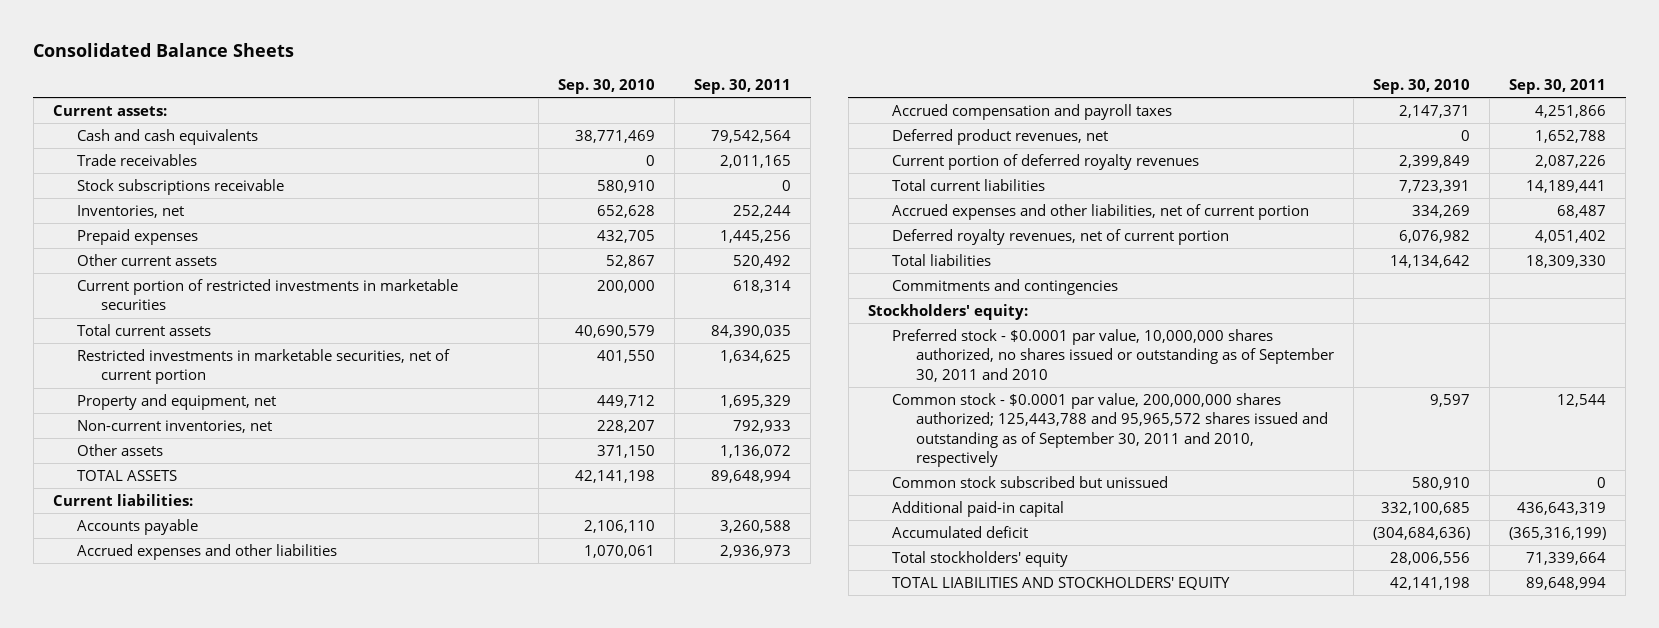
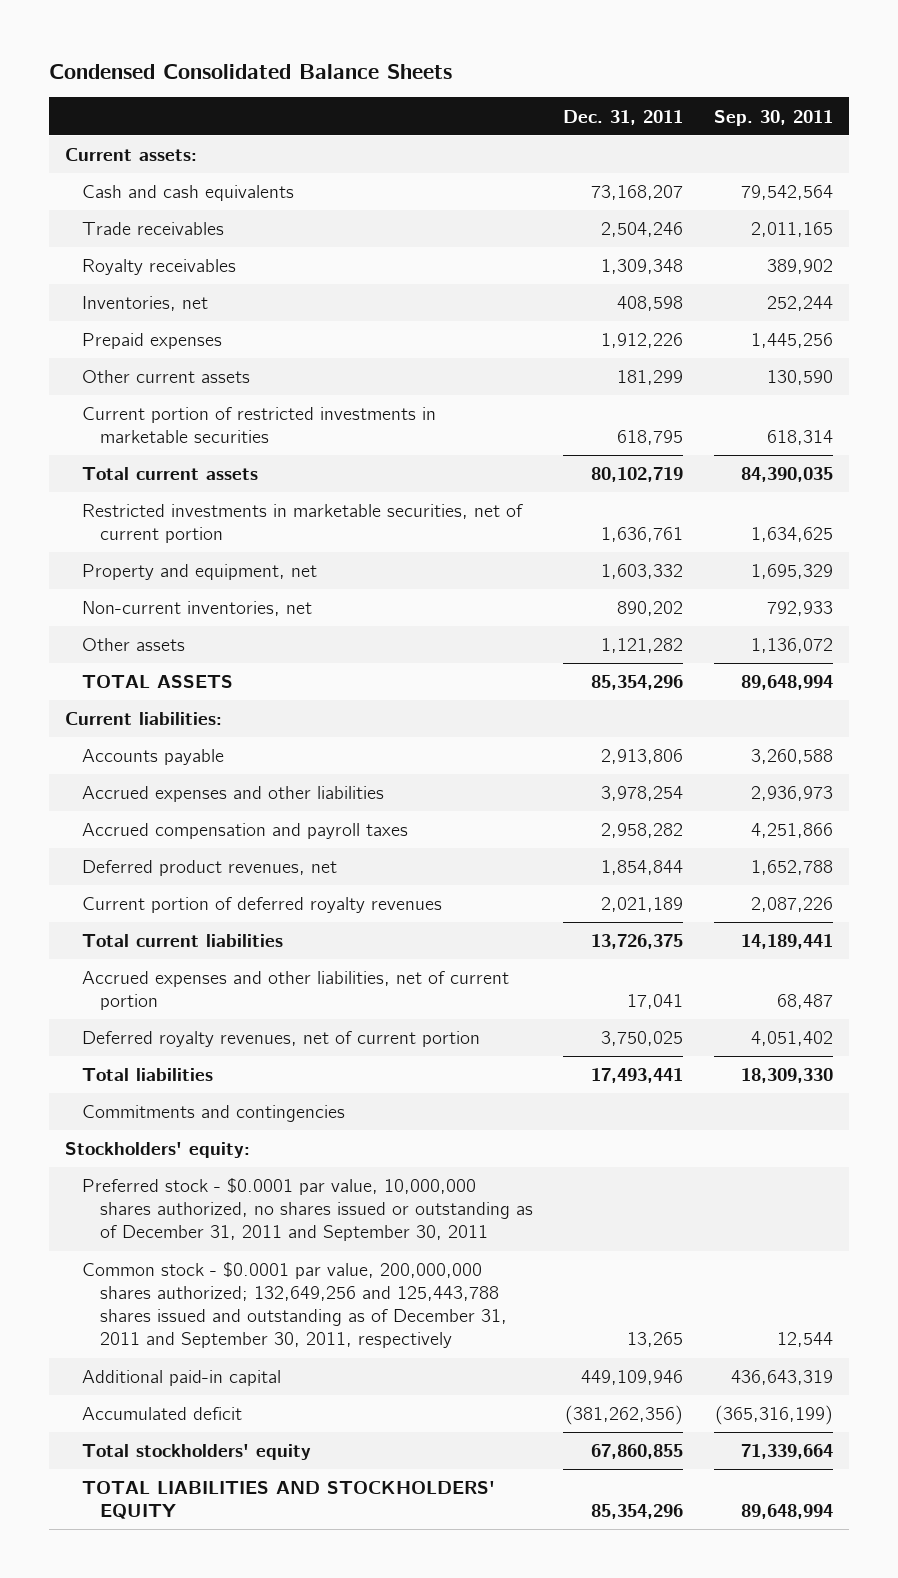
- Consolidated Balance Sheets
+ Condensed Consolidated Balance Sheets
- | Sep. 30, 2010 | Sep. 30, 2011
+ | Dec. 31, 2011 | Sep. 30, 2011
- Stock subscriptions receivable | 580,910 | 0
+ Royalty receivables | 1,309,348 | 389,902
- Other current assets | 52,867 | 520,492
+ Other current assets | 181,299 | 130,590
- Preferred stock - $0.0001 par value, 10,000,000 shares authorized, no shares issued or outstanding as of September 30, 2011 and 2010
- Common stock - $0.0001 par value, 200,000,000 shares authorized; 125,443,788 and 95,965,572 shares issued and outstanding as of September 30, 2011 and 2010, respectively | 9,597 | 12,544
- Common stock subscribed but unissued | 580,910 | 0
+ Preferred stock - $0.0001 par value, 10,000,000 shares authorized, no shares issued or outstanding as of December 31, 2011 and September 30, 2011
+ Common stock - $0.0001 par value, 200,000,000 shares authorized; 132,649,256 and 125,443,788 shares issued and outstanding as of December 31, 2011 and September 30, 2011, respectively | 13,265 | 12,544

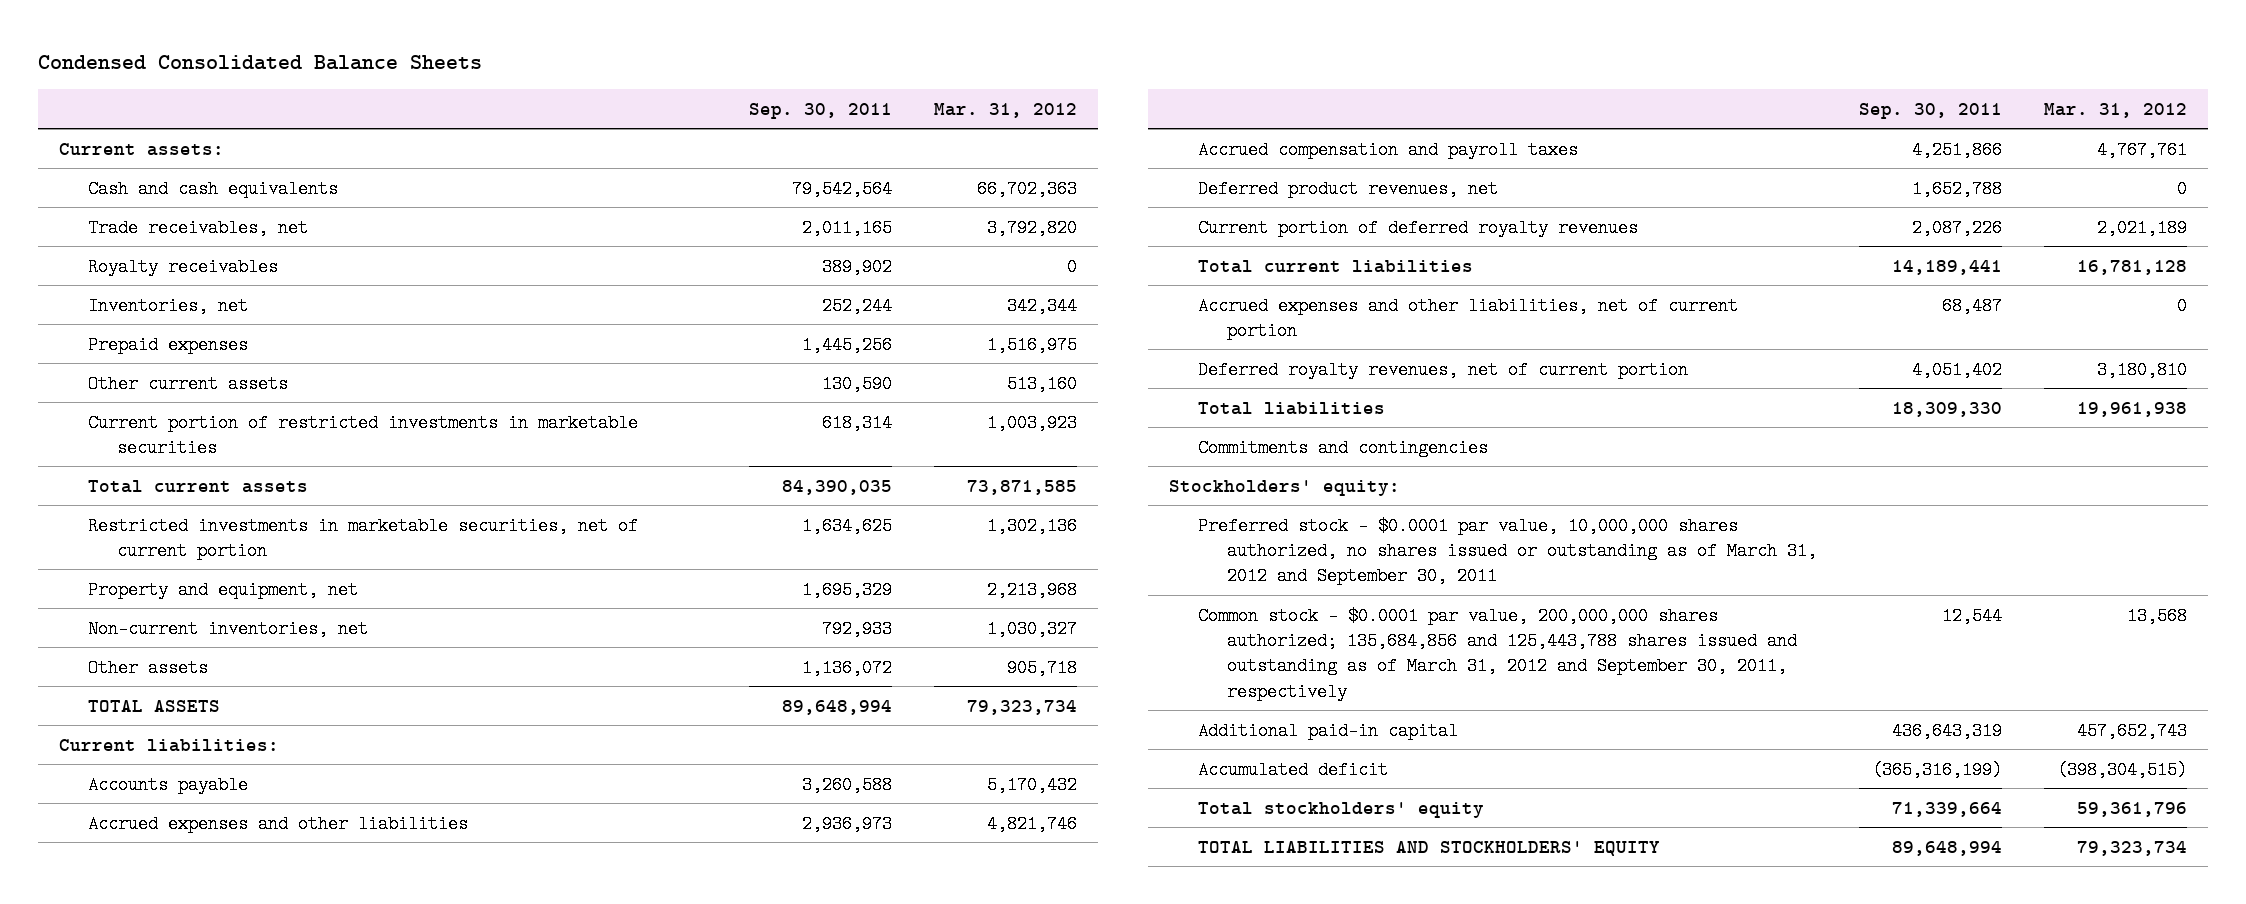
- | Dec. 31, 2011 | Sep. 30, 2011
+ | Sep. 30, 2011 | Mar. 31, 2012
- Trade receivables | 2,504,246 | 2,011,165
+ Trade receivables, net | 2,011,165 | 3,792,820
- Preferred stock - $0.0001 par value, 10,000,000 shares authorized, no shares issued or outstanding as of December 31, 2011 and September 30, 2011
- Common stock - $0.0001 par value, 200,000,000 shares authorized; 132,649,256 and 125,443,788 shares issued and outstanding as of December 31, 2011 and September 30, 2011, respectively | 13,265 | 12,544
+ Preferred stock - $0.0001 par value, 10,000,000 shares authorized, no shares issued or outstanding as of March 31, 2012 and September 30, 2011
+ Common stock - $0.0001 par value, 200,000,000 shares authorized; 135,684,856 and 125,443,788 shares issued and outstanding as of March 31, 2012 and September 30, 2011, respectively | 12,544 | 13,568

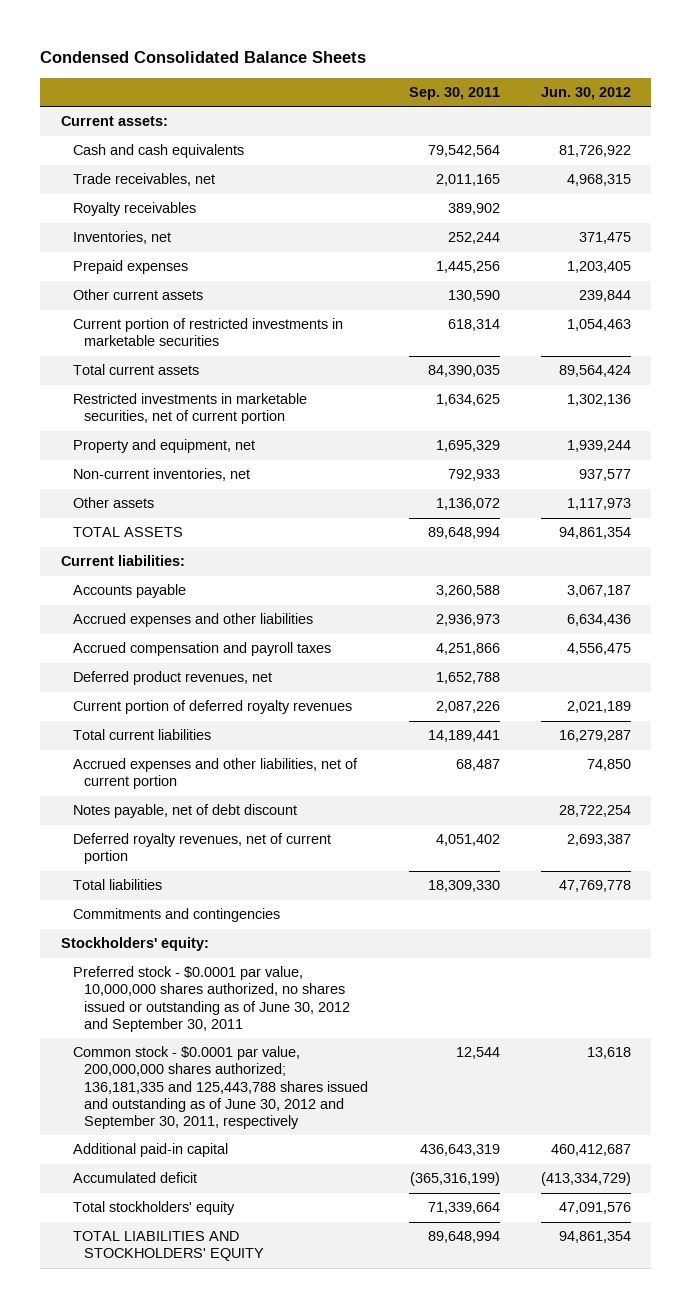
- | Sep. 30, 2011 | Mar. 31, 2012
+ | Sep. 30, 2011 | Jun. 30, 2012
+ Notes payable, net of debt discount | | 28,722,254
- Preferred stock - $0.0001 par value, 10,000,000 shares authorized, no shares issued or outstanding as of March 31, 2012 and September 30, 2011
- Common stock - $0.0001 par value, 200,000,000 shares authorized; 135,684,856 and 125,443,788 shares issued and outstanding as of March 31, 2012 and September 30, 2011, respectively | 12,544 | 13,568
+ Preferred stock - $0.0001 par value, 10,000,000 shares authorized, no shares issued or outstanding as of June 30, 2012 and September 30, 2011
+ Common stock - $0.0001 par value, 200,000,000 shares authorized; 136,181,335 and 125,443,788 shares issued and outstanding as of June 30, 2012 and September 30, 2011, respectively | 12,544 | 13,618

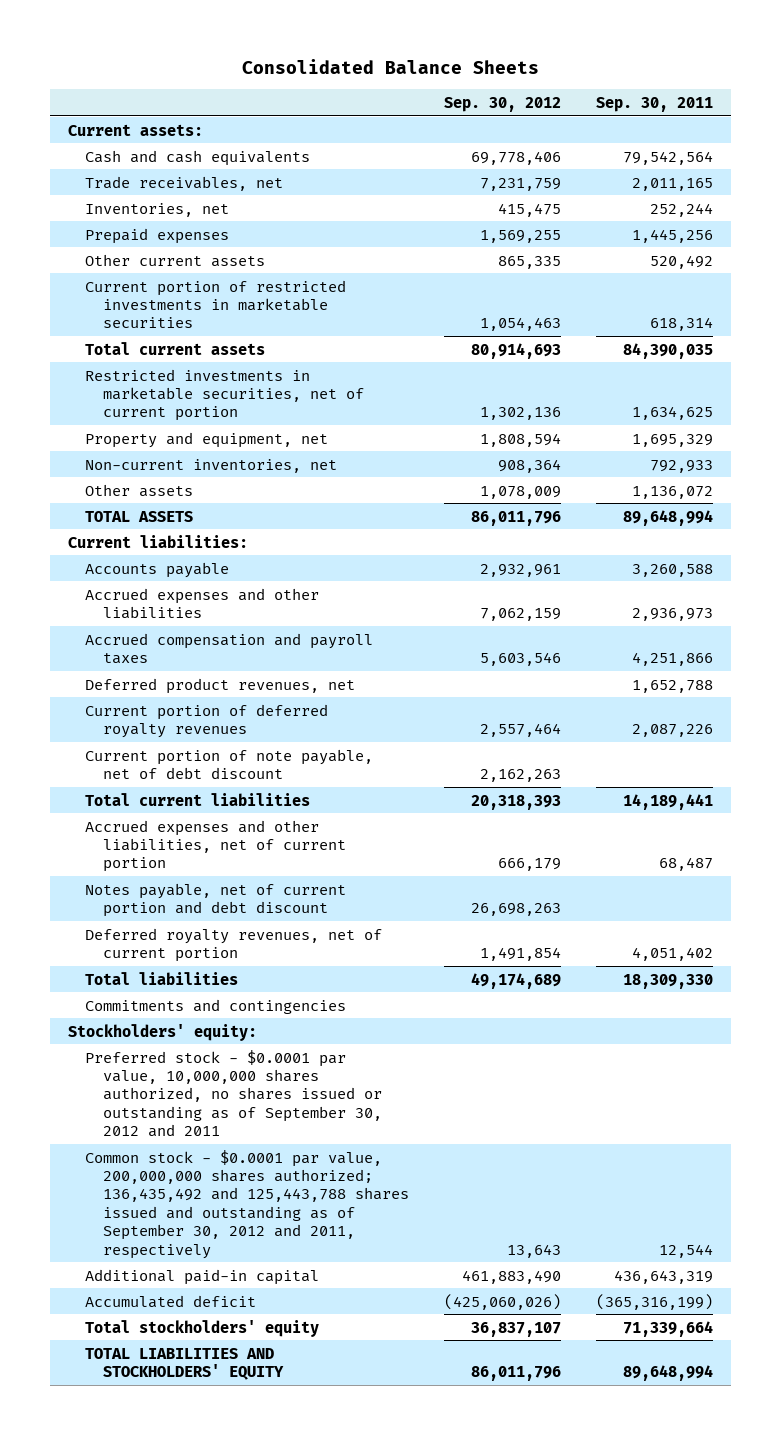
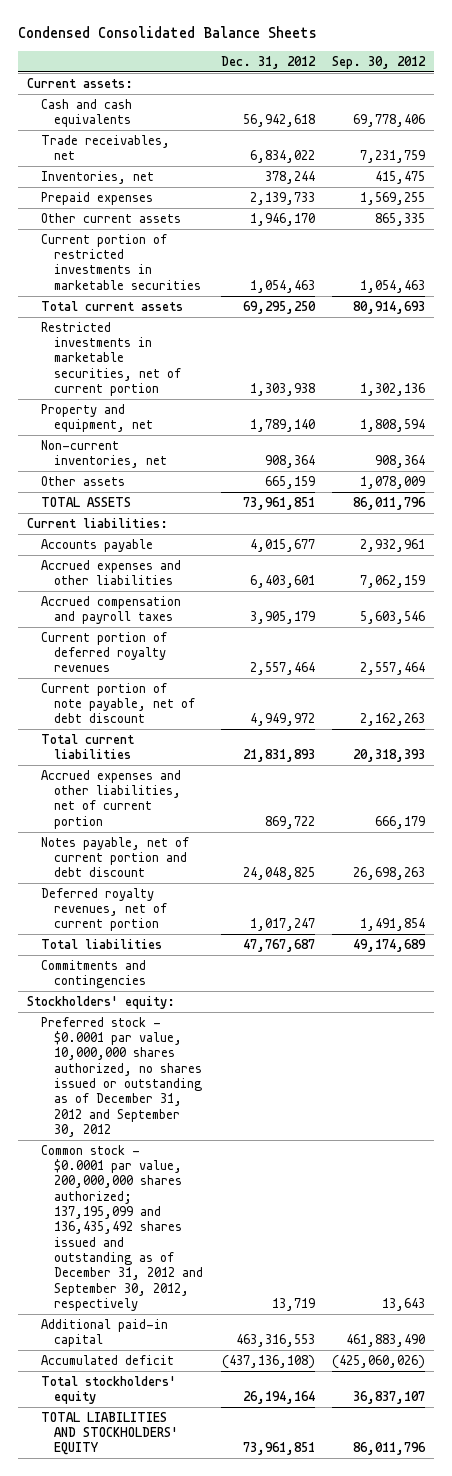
- Consolidated Balance Sheets
+ Condensed Consolidated Balance Sheets
- | Sep. 30, 2012 | Sep. 30, 2011
+ | Dec. 31, 2012 | Sep. 30, 2012
- Deferred product revenues, net | | 1,652,788
- Preferred stock - $0.0001 par value, 10,000,000 shares authorized, no shares issued or outstanding as of September 30, 2012 and 2011
- Common stock - $0.0001 par value, 200,000,000 shares authorized; 136,435,492 and 125,443,788 shares issued and outstanding as of September 30, 2012 and 2011, respectively | 13,643 | 12,544
+ Preferred stock - $0.0001 par value, 10,000,000 shares authorized, no shares issued or outstanding as of December 31, 2012 and September 30, 2012
+ Common stock - $0.0001 par value, 200,000,000 shares authorized; 137,195,099 and 136,435,492 shares issued and outstanding as of December 31, 2012 and September 30, 2012, respectively | 13,719 | 13,643

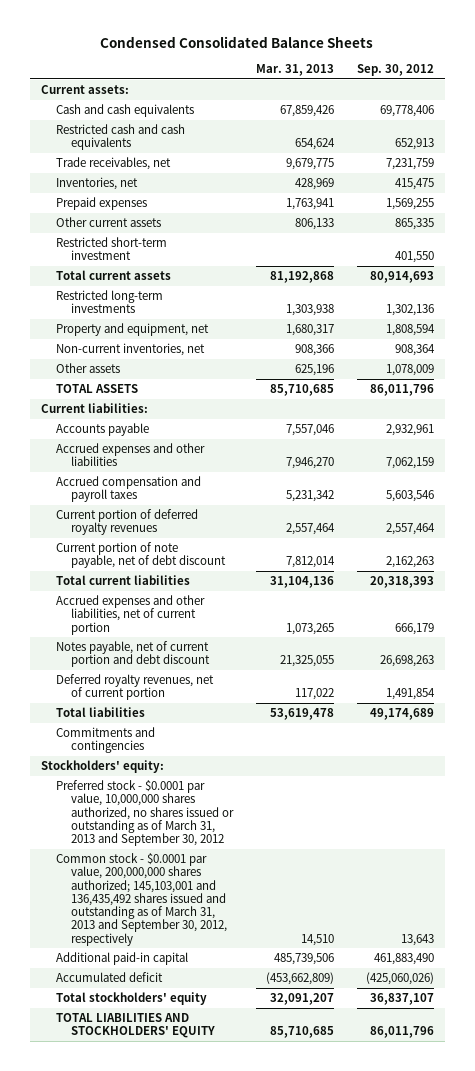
- | Dec. 31, 2012 | Sep. 30, 2012
+ | Mar. 31, 2013 | Sep. 30, 2012
+ Restricted cash and cash equivalents | 654,624 | 652,913
- Current portion of restricted investments in marketable securities | 1,054,463 | 1,054,463
+ Restricted short-term investment | | 401,550
- Restricted investments in marketable securities, net of current portion | 1,303,938 | 1,302,136
+ Restricted long-term investments | 1,303,938 | 1,302,136
- Preferred stock - $0.0001 par value, 10,000,000 shares authorized, no shares issued or outstanding as of December 31, 2012 and September 30, 2012
- Common stock - $0.0001 par value, 200,000,000 shares authorized; 137,195,099 and 136,435,492 shares issued and outstanding as of December 31, 2012 and September 30, 2012, respectively | 13,719 | 13,643
+ Preferred stock - $0.0001 par value, 10,000,000 shares authorized, no shares issued or outstanding as of March 31, 2013 and September 30, 2012
+ Common stock - $0.0001 par value, 200,000,000 shares authorized; 145,103,001 and 136,435,492 shares issued and outstanding as of March 31, 2013 and September 30, 2012, respectively | 14,510 | 13,643

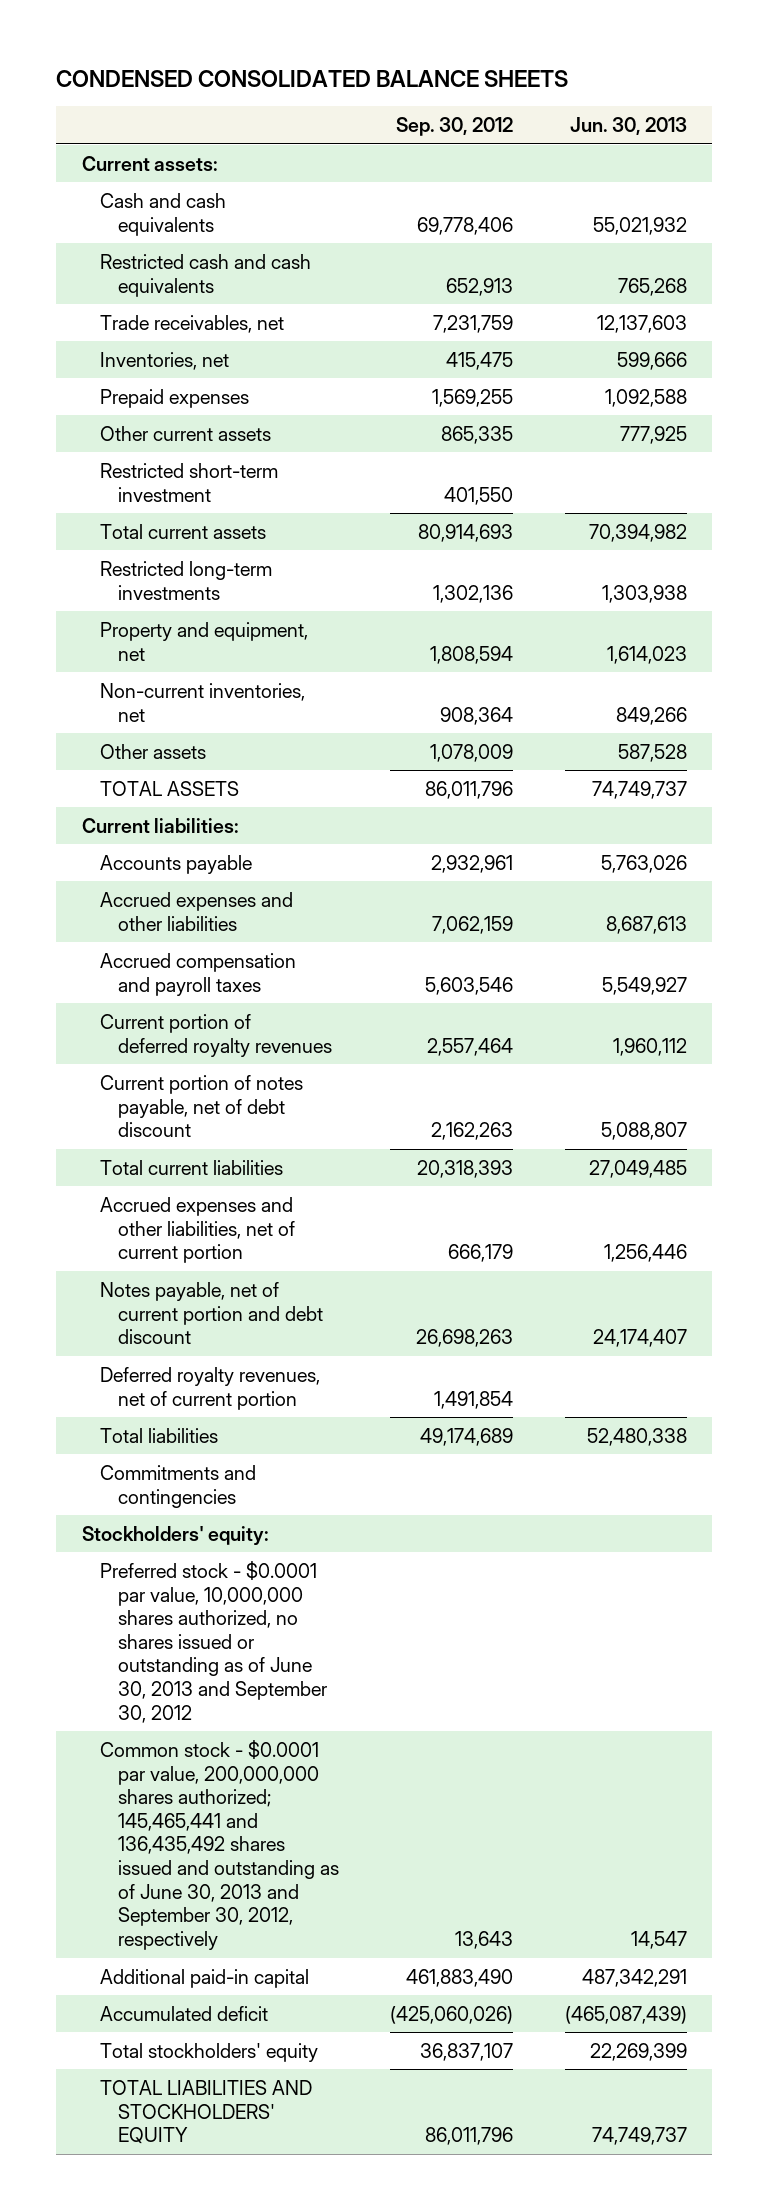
- Condensed Consolidated Balance Sheets
+ CONDENSED CONSOLIDATED BALANCE SHEETS
- | Mar. 31, 2013 | Sep. 30, 2012
+ | Sep. 30, 2012 | Jun. 30, 2013
- Current portion of note payable, net of debt discount | 7,812,014 | 2,162,263
+ Current portion of notes payable, net of debt discount | 2,162,263 | 5,088,807
- Preferred stock - $0.0001 par value, 10,000,000 shares authorized, no shares issued or outstanding as of March 31, 2013 and September 30, 2012
- Common stock - $0.0001 par value, 200,000,000 shares authorized; 145,103,001 and 136,435,492 shares issued and outstanding as of March 31, 2013 and September 30, 2012, respectively | 14,510 | 13,643
+ Preferred stock - $0.0001 par value, 10,000,000 shares authorized, no shares issued or outstanding as of June 30, 2013 and September 30, 2012
+ Common stock - $0.0001 par value, 200,000,000 shares authorized; 145,465,441 and 136,435,492 shares issued and outstanding as of June 30, 2013 and September 30, 2012, respectively | 13,643 | 14,547

